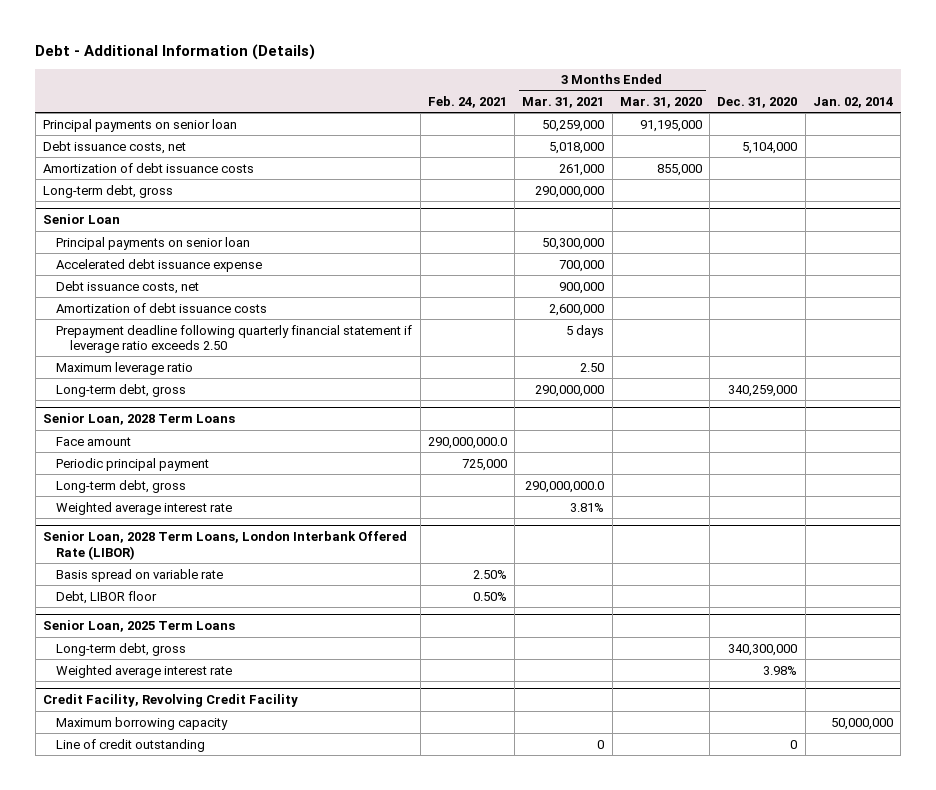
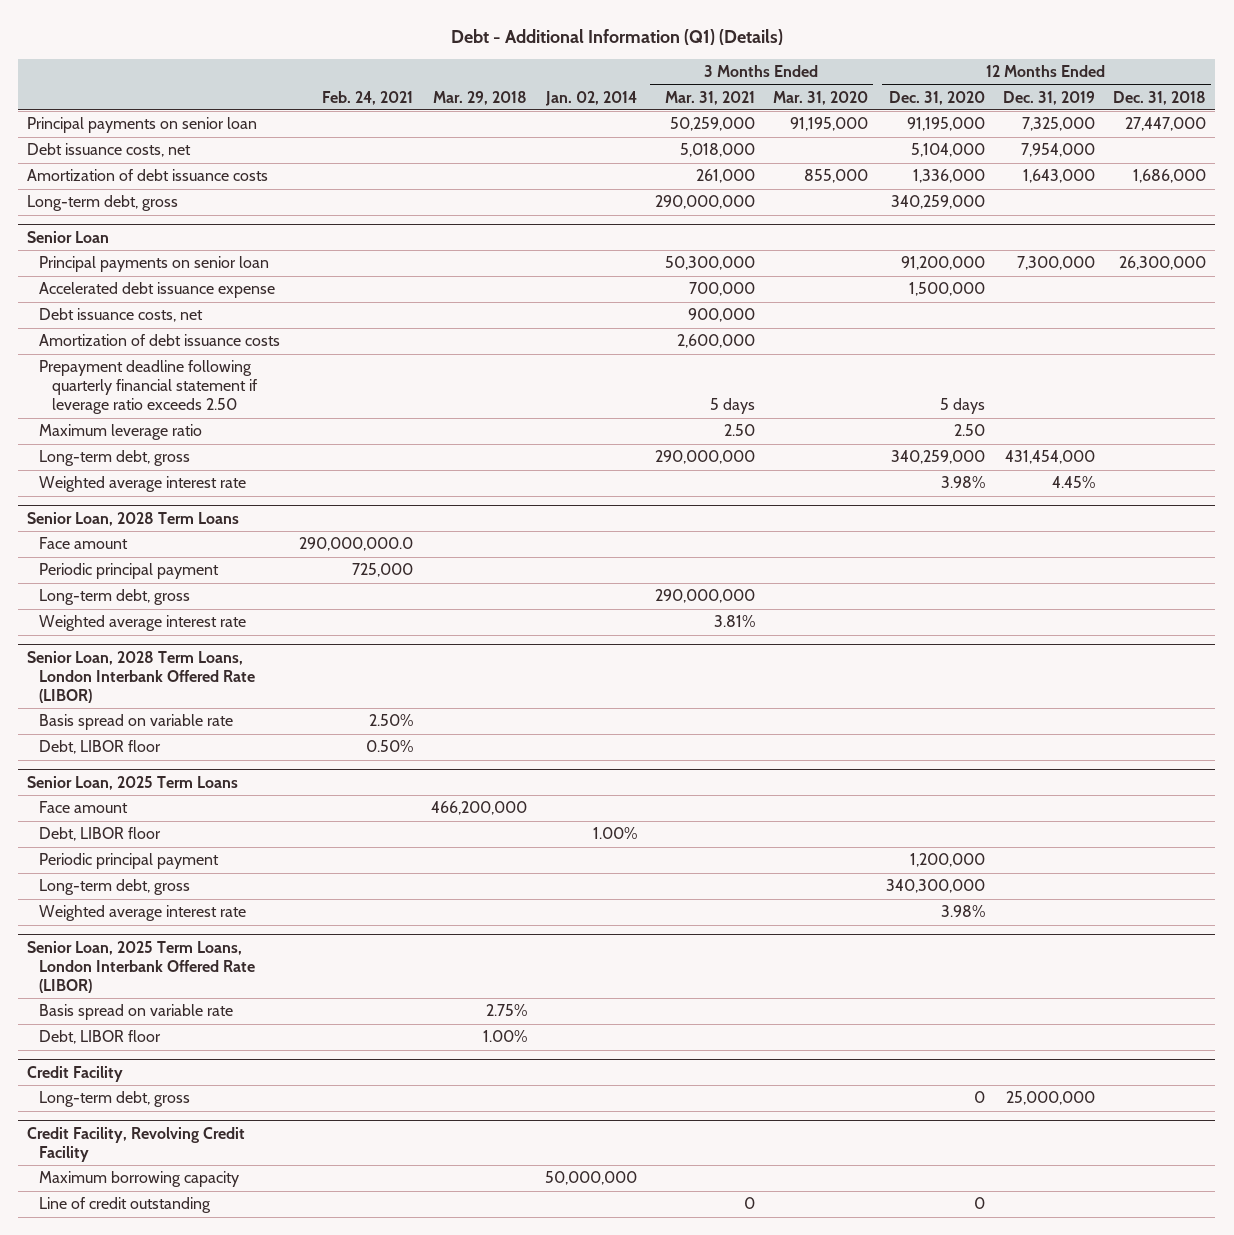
- Debt - Additional Information (Details)
+ Debt - Additional Information (Q1) (Details)
- | Feb. 24, 2021 | 3 Months Ended Mar. 31, 2021 | 3 Months Ended Mar. 31, 2020 | Dec. 31, 2020 | Jan. 02, 2014
+ | Feb. 24, 2021 | Mar. 29, 2018 | Jan. 02, 2014 | 3 Months Ended Mar. 31, 2021 | 3 Months Ended Mar. 31, 2020 | 12 Months Ended Dec. 31, 2020 | 12 Months Ended Dec. 31, 2019 | 12 Months Ended Dec. 31, 2018
@ Senior Loan
+ Weighted average interest rate | | | | | | 3.98% | 4.45% |
@ Senior Loan, 2028 Term Loans
- Long-term debt, gross | | 290,000,000.0 | | |
+ Long-term debt, gross | | | | 290,000,000 | | | |
@ Senior Loan, 2025 Term Loans
+ Face amount | | 466,200,000 | | | | | |
+ Debt, LIBOR floor | | | 1.00% | | | | |
+ Periodic principal payment | | | | | | 1,200,000 | |
+ Senior Loan, 2025 Term Loans, London Interbank Offered Rate (LIBOR)
+ Basis spread on variable rate | | 2.75% | | | | | |
+ Debt, LIBOR floor | | 1.00% | | | | | |
+ Credit Facility
+ Long-term debt, gross | | | | | | 0 | 25,000,000 |

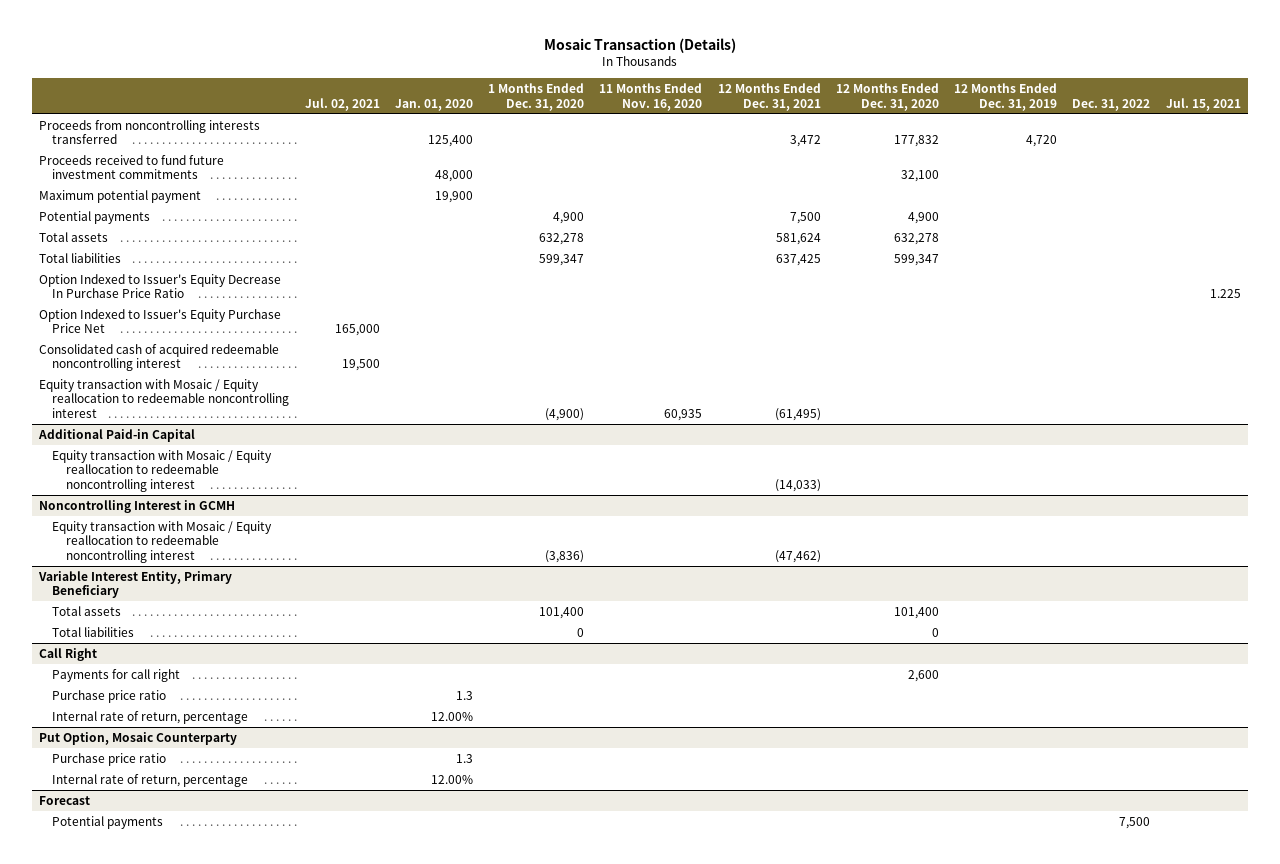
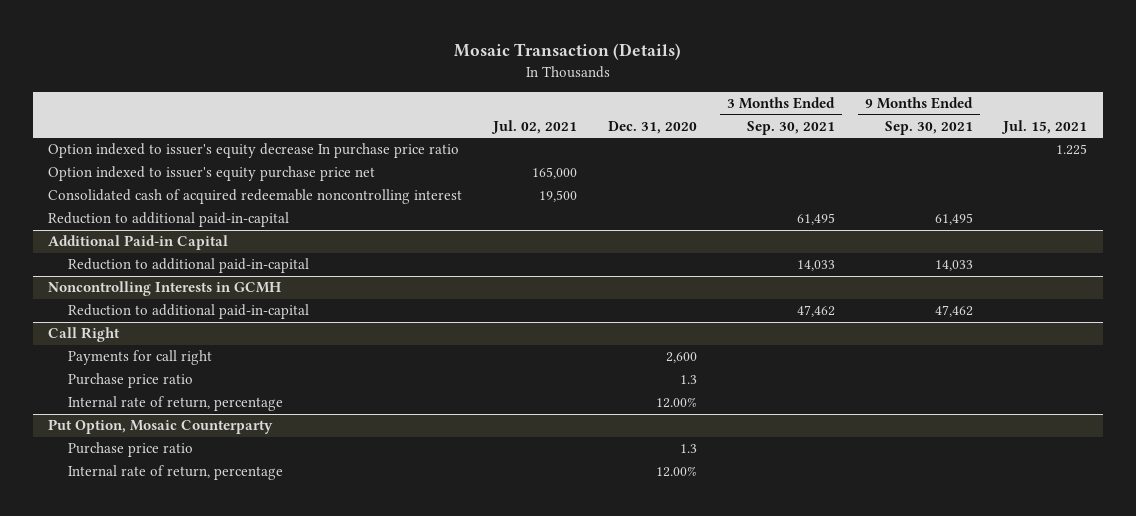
- | Jul. 02, 2021 | Jan. 01, 2020 | 1 Months Ended Dec. 31, 2020 | 11 Months Ended Nov. 16, 2020 | 12 Months Ended Dec. 31, 2021 | 12 Months Ended Dec. 31, 2020 | 12 Months Ended Dec. 31, 2019 | Dec. 31, 2022 | Jul. 15, 2021
+ | Jul. 02, 2021 | Dec. 31, 2020 | 3 Months Ended Sep. 30, 2021 | 9 Months Ended Sep. 30, 2021 | Jul. 15, 2021
- Proceeds from noncontrolling interests transferred | | 125,400 | | | 3,472 | 177,832 | 4,720 | |
- Proceeds received to fund future investment commitments | | 48,000 | | | | 32,100 | | |
- Maximum potential payment | | 19,900 | | | | | | |
- Potential payments | | | 4,900 | | 7,500 | 4,900 | | |
- Total assets | | | 632,278 | | 581,624 | 632,278 | | |
- Total liabilities | | | 599,347 | | 637,425 | 599,347 | | |
- Option Indexed to Issuer's Equity Decrease In Purchase Price Ratio | | | | | | | | | 1.225
- Option Indexed to Issuer's Equity Purchase Price Net | 165,000 | | | | | | | |
+ Option indexed to issuer's equity decrease In purchase price ratio | | | | | 1.225
+ Option indexed to issuer's equity purchase price net | 165,000 | | | |
- Equity transaction with Mosaic / Equity reallocation to redeemable noncontrolling interest | | | (4,900) | 60,935 | (61,495) | | | |
+ Reduction to additional paid-in-capital | | | 61,495 | 61,495 |
@ Additional Paid-in Capital
- Equity transaction with Mosaic / Equity reallocation to redeemable noncontrolling interest | | | | | (14,033) | | | |
- Noncontrolling Interest in GCMH
- Equity transaction with Mosaic / Equity reallocation to redeemable noncontrolling interest | | | (3,836) | | (47,462) | | | |
- Variable Interest Entity, Primary Beneficiary
- Total assets | | | 101,400 | | | 101,400 | | |
- Total liabilities | | | 0 | | | 0 | | |
@ Additional Paid-in Capital
+ Reduction to additional paid-in-capital | | | 14,033 | 14,033 |
+ Noncontrolling Interests in GCMH
+ Reduction to additional paid-in-capital | | | 47,462 | 47,462 |
- Forecast
- Potential payments | | | | | | | | 7,500 |

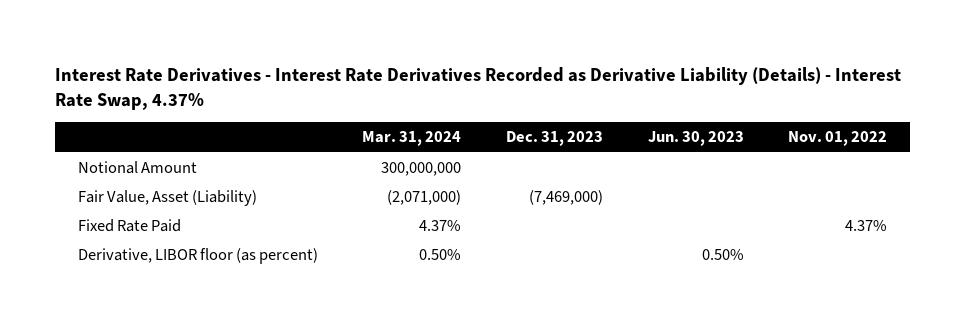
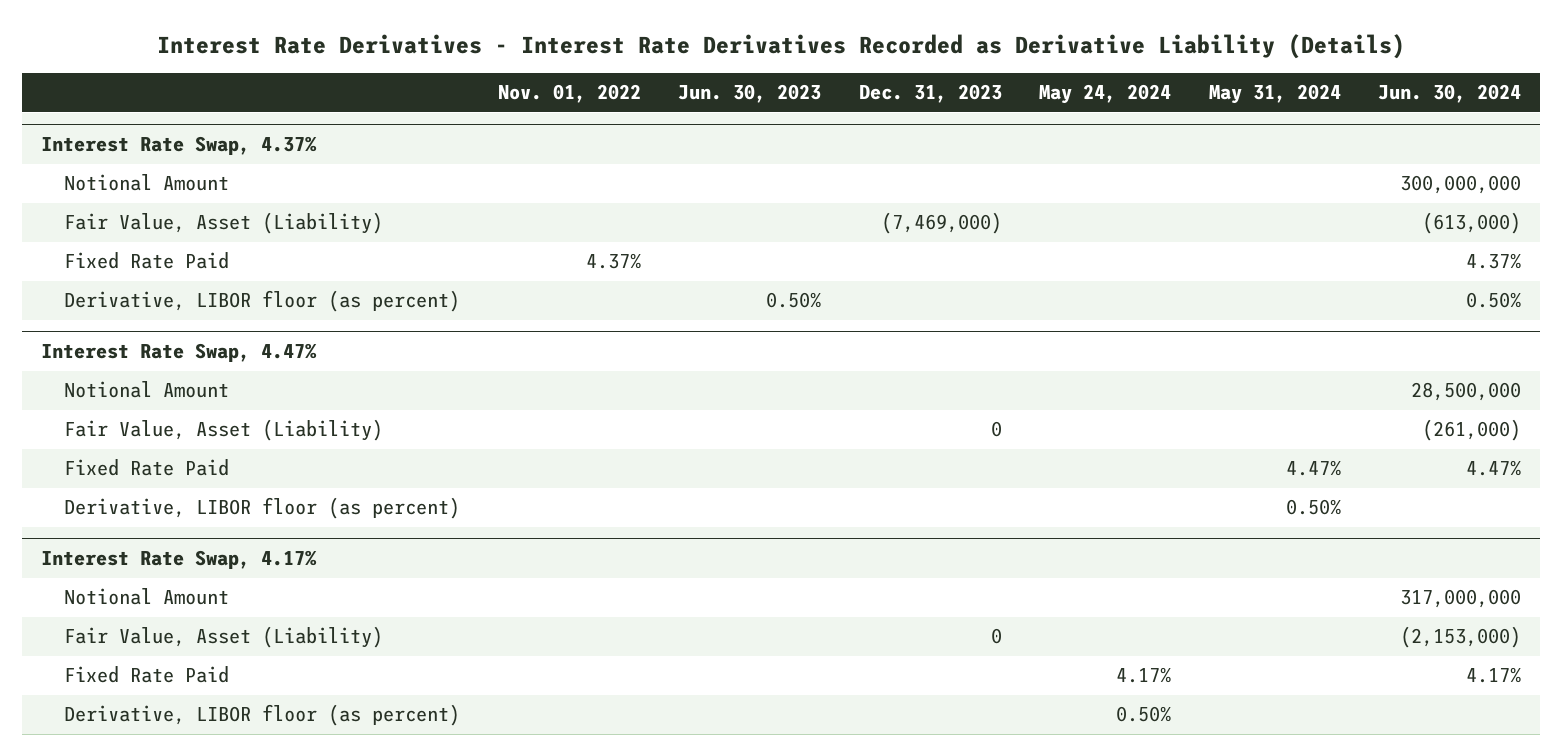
- Interest Rate Derivatives - Interest Rate Derivatives Recorded as Derivative Liability (Details) - Interest Rate Swap, 4.37%
+ Interest Rate Derivatives - Interest Rate Derivatives Recorded as Derivative Liability (Details)
- | Mar. 31, 2024 | Dec. 31, 2023 | Jun. 30, 2023 | Nov. 01, 2022
+ | Nov. 01, 2022 | Jun. 30, 2023 | Dec. 31, 2023 | May 24, 2024 | May 31, 2024 | Jun. 30, 2024
+ Interest Rate Swap, 4.37%
+ Interest Rate Swap, 4.47%
+ Notional Amount | | | | | | 28,500,000
+ Fair Value, Asset (Liability) | | | 0 | | | (261,000)
+ Fixed Rate Paid | | | | | 4.47% | 4.47%
+ Derivative, LIBOR floor (as percent) | | | | | 0.50% |
+ Interest Rate Swap, 4.17%
+ Notional Amount | | | | | | 317,000,000
+ Fair Value, Asset (Liability) | | | 0 | | | (2,153,000)
+ Fixed Rate Paid | | | | 4.17% | | 4.17%
+ Derivative, LIBOR floor (as percent) | | | | 0.50% | |

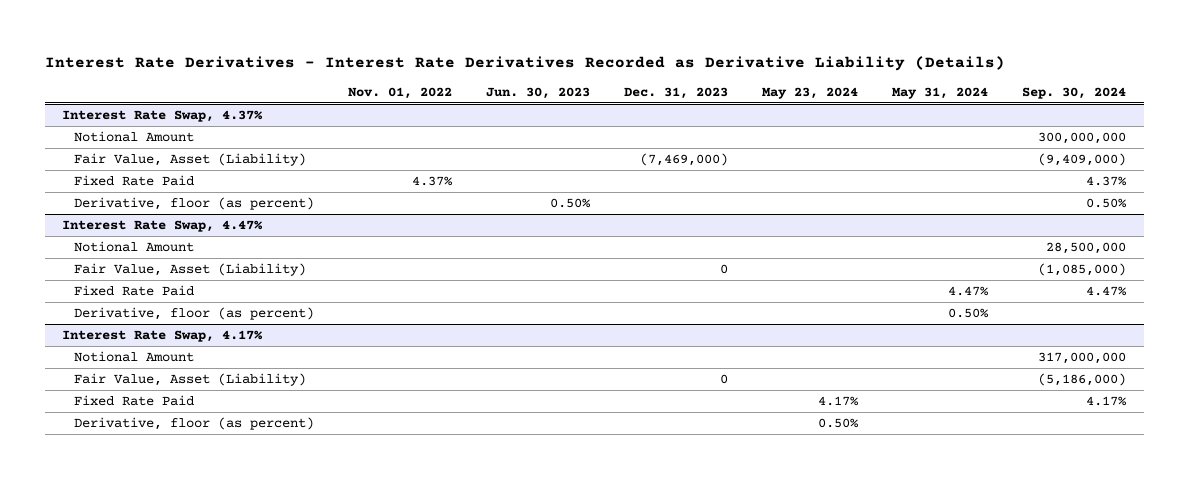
- | Nov. 01, 2022 | Jun. 30, 2023 | Dec. 31, 2023 | May 24, 2024 | May 31, 2024 | Jun. 30, 2024
+ | Nov. 01, 2022 | Jun. 30, 2023 | Dec. 31, 2023 | May 23, 2024 | May 31, 2024 | Sep. 30, 2024
@ Interest Rate Swap, 4.37%
- Derivative, LIBOR floor (as percent) | | 0.50% | | | | 0.50%
+ Derivative, floor (as percent) | | 0.50% | | | | 0.50%
@ Interest Rate Swap, 4.47%
- Derivative, LIBOR floor (as percent) | | | | | 0.50% |
+ Derivative, floor (as percent) | | | | | 0.50% |
@ Interest Rate Swap, 4.17%
- Derivative, LIBOR floor (as percent) | | | | 0.50% | |
+ Derivative, floor (as percent) | | | | 0.50% | |

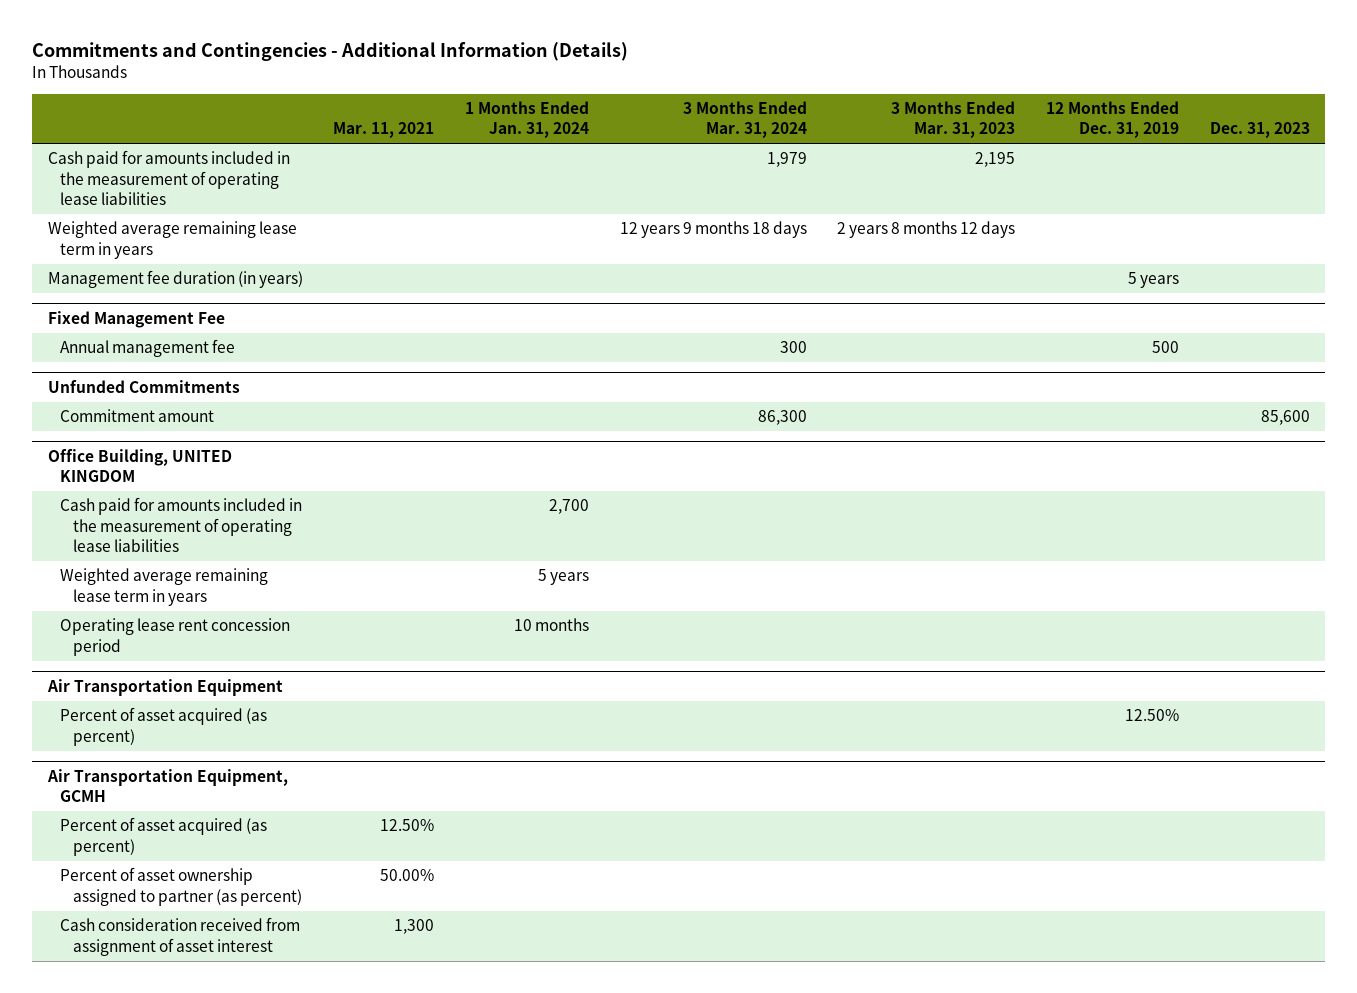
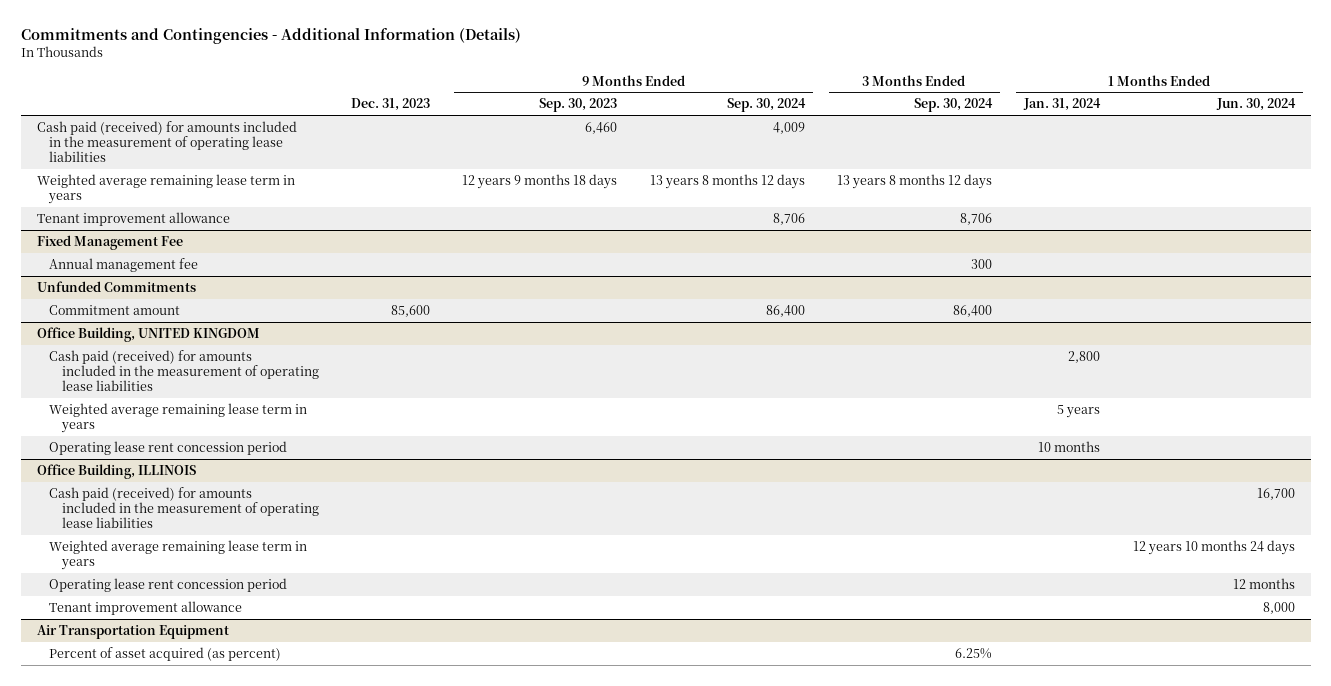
- | Mar. 11, 2021 | 1 Months Ended Jan. 31, 2024 | 3 Months Ended Mar. 31, 2024 | 3 Months Ended Mar. 31, 2023 | 12 Months Ended Dec. 31, 2019 | Dec. 31, 2023
+ | Dec. 31, 2023 | 9 Months Ended Sep. 30, 2023 | 9 Months Ended Sep. 30, 2024 | 3 Months Ended Sep. 30, 2024 | 1 Months Ended Jan. 31, 2024 | 1 Months Ended Jun. 30, 2024
- Cash paid for amounts included in the measurement of operating lease liabilities | | | 1,979 | 2,195 | |
+ Cash paid (received) for amounts included in the measurement of operating lease liabilities | | 6,460 | 4,009 | | |
- Management fee duration (in years) | | | | | 5 years |
+ Tenant improvement allowance | | | 8,706 | 8,706 | |
@ Office Building, UNITED KINGDOM
- Cash paid for amounts included in the measurement of operating lease liabilities | | 2,700 | | | |
+ Cash paid (received) for amounts included in the measurement of operating lease liabilities | | | | | 2,800 |
+ Office Building, ILLINOIS
+ Cash paid (received) for amounts included in the measurement of operating lease liabilities | | | | | | 16,700
+ Weighted average remaining lease term in years | | | | | | 12 years 10 months 24 days
+ Operating lease rent concession period | | | | | | 12 months
+ Tenant improvement allowance | | | | | | 8,000
- Air Transportation Equipment, GCMH
- Percent of asset acquired (as percent) | 12.50% | | | | |
- Percent of asset ownership assigned to partner (as percent) | 50.00% | | | | |
- Cash consideration received from assignment of asset interest | 1,300 | | | | |

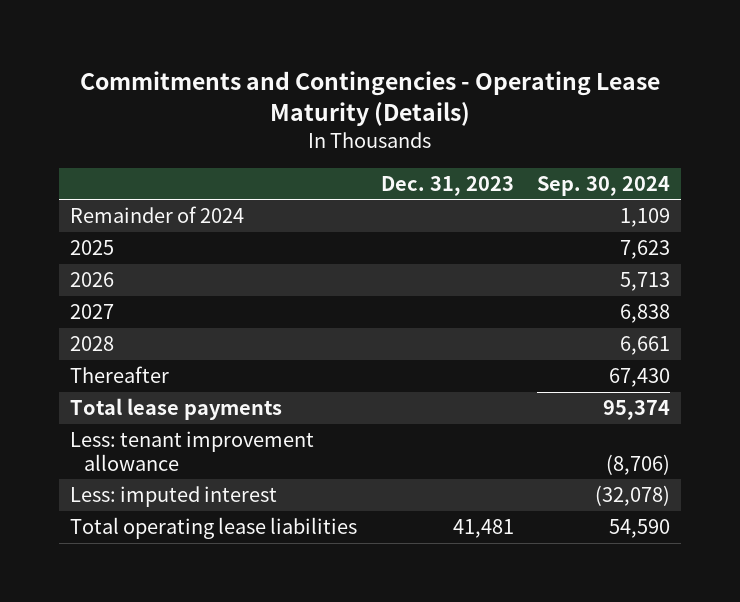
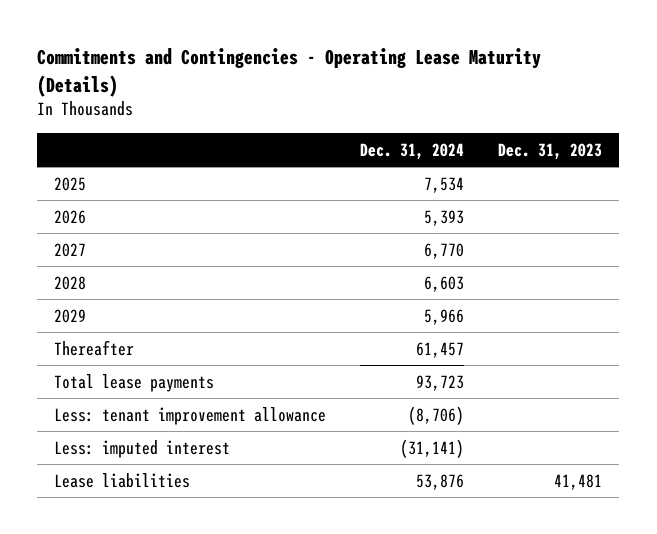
- | Dec. 31, 2023 | Sep. 30, 2024
+ | Dec. 31, 2024 | Dec. 31, 2023
- Remainder of 2024 | | 1,109
+ 2029 | 5,966 |
- Total operating lease liabilities | 41,481 | 54,590
+ Lease liabilities | 53,876 | 41,481

